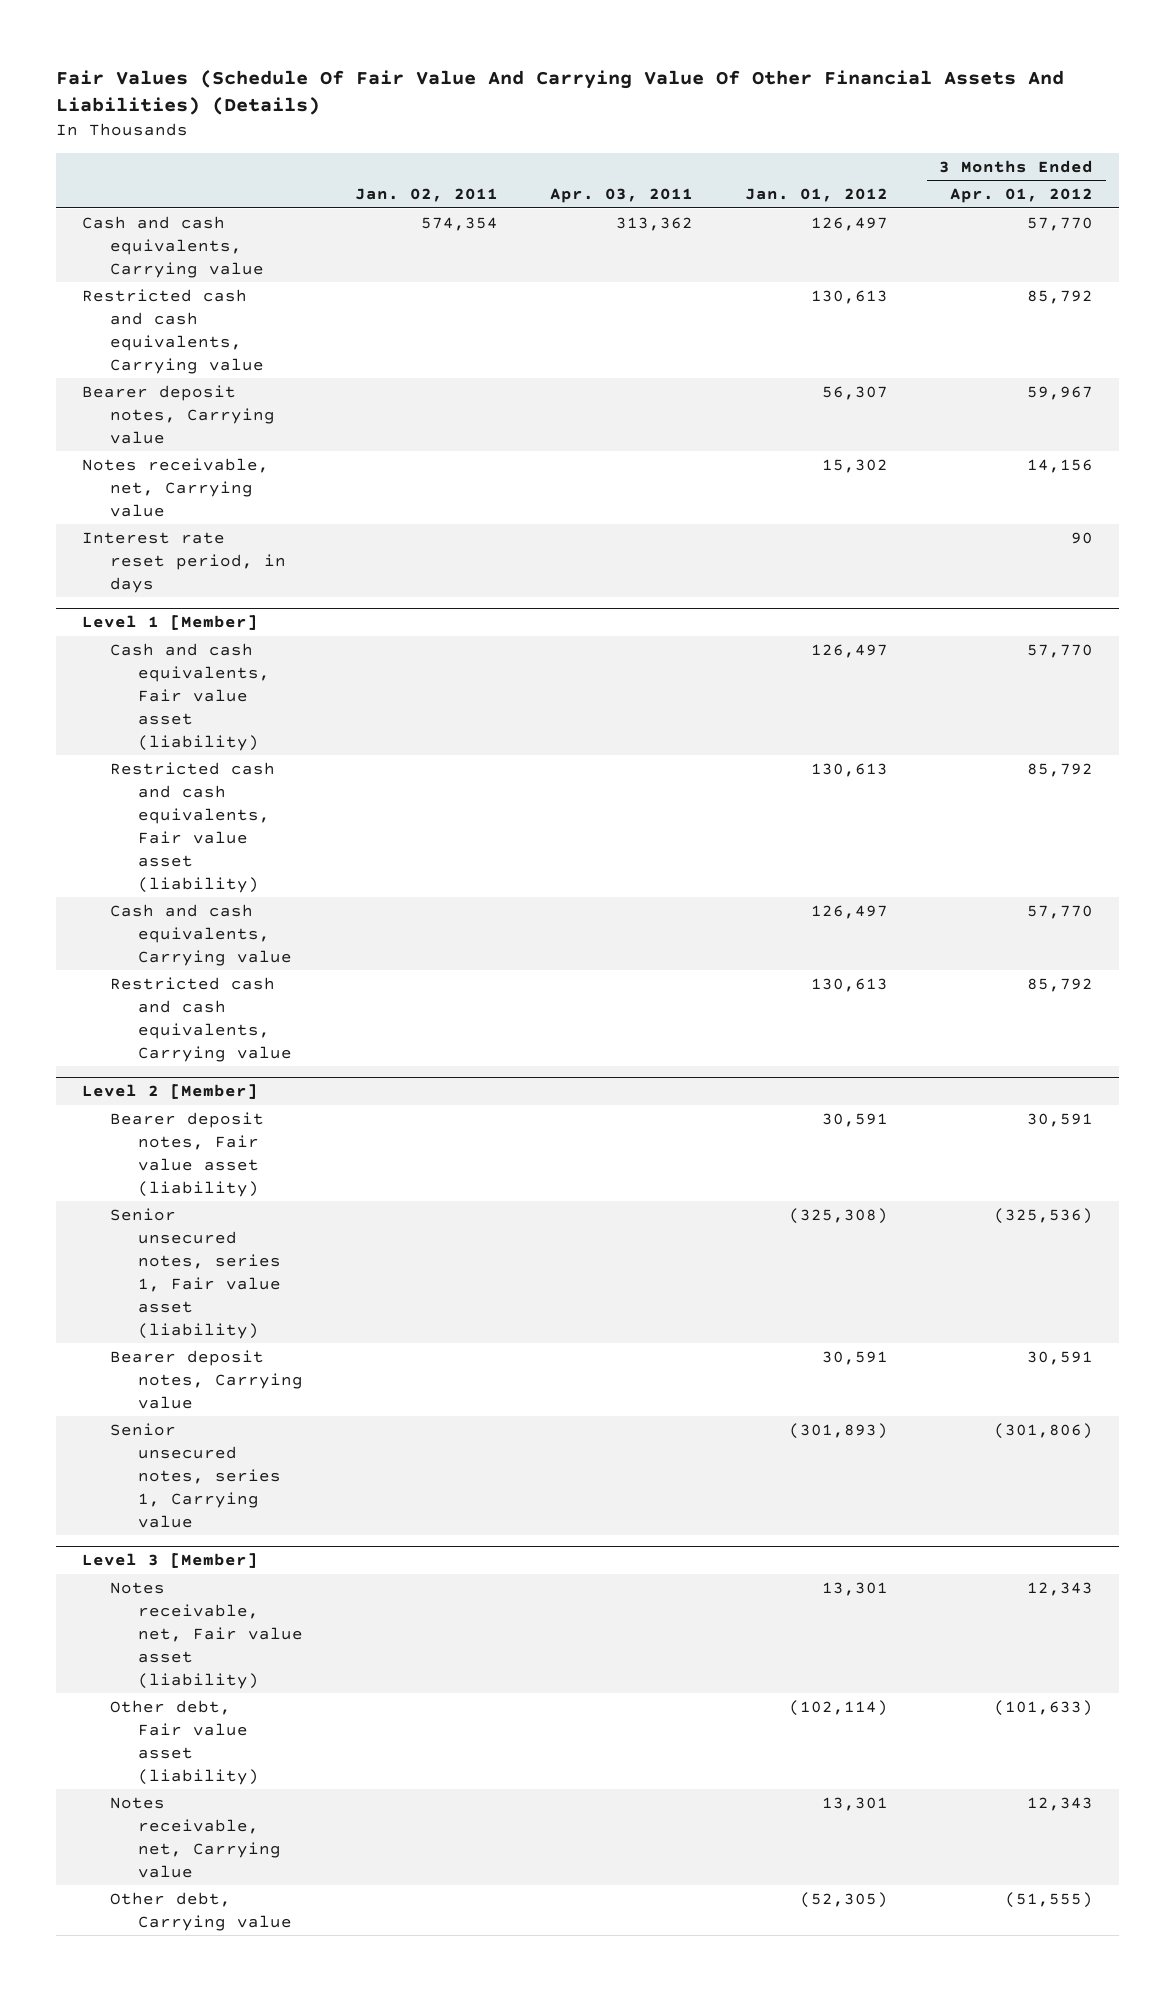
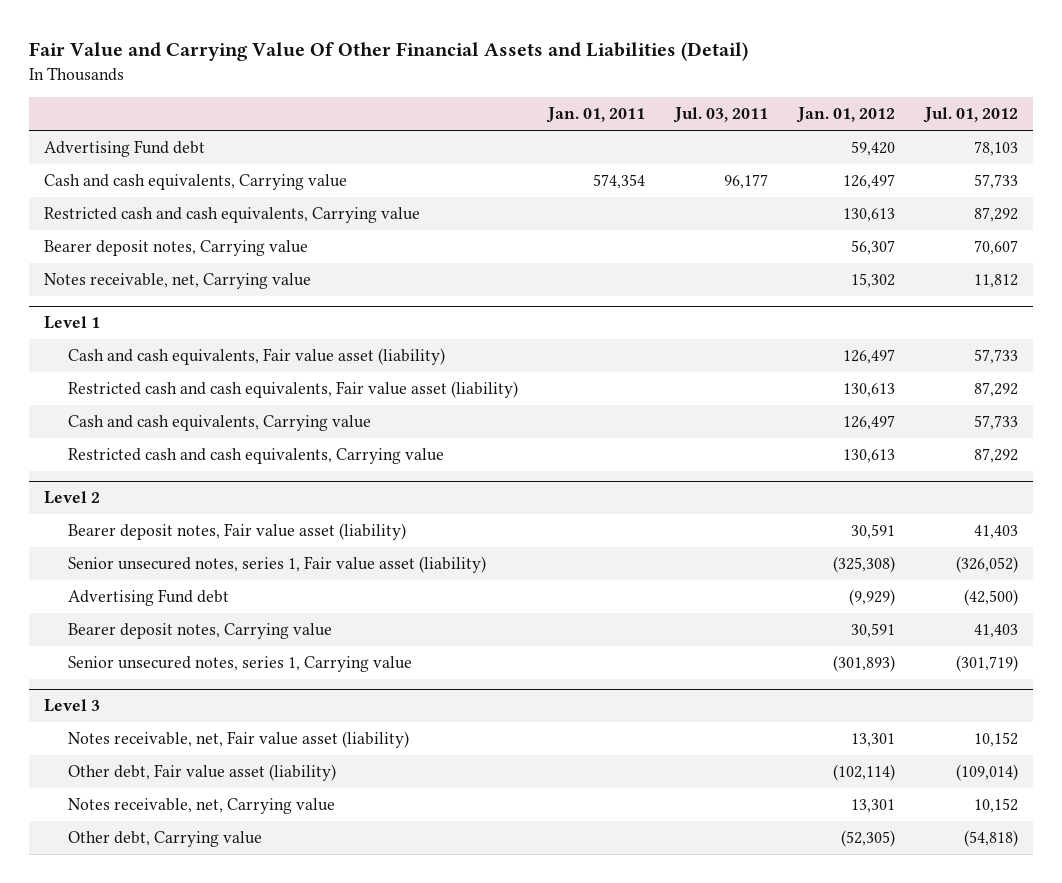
- Fair Values (Schedule Of Fair Value And Carrying Value Of Other Financial Assets And Liabilities) (Details)
+ Fair Value and Carrying Value Of Other Financial Assets and Liabilities (Detail)
- | Jan. 02, 2011 | Apr. 03, 2011 | Jan. 01, 2012 | 3 Months Ended Apr. 01, 2012
+ | Jan. 01, 2011 | Jul. 03, 2011 | Jan. 01, 2012 | Jul. 01, 2012
+ Advertising Fund debt | | | 59,420 | 78,103
- Interest rate reset period, in days | | | | 90
- Level 1 [Member]
+ Level 1
- Level 2 [Member]
+ Level 2
+ Advertising Fund debt | | | (9,929) | (42,500)
- Level 3 [Member]
+ Level 3

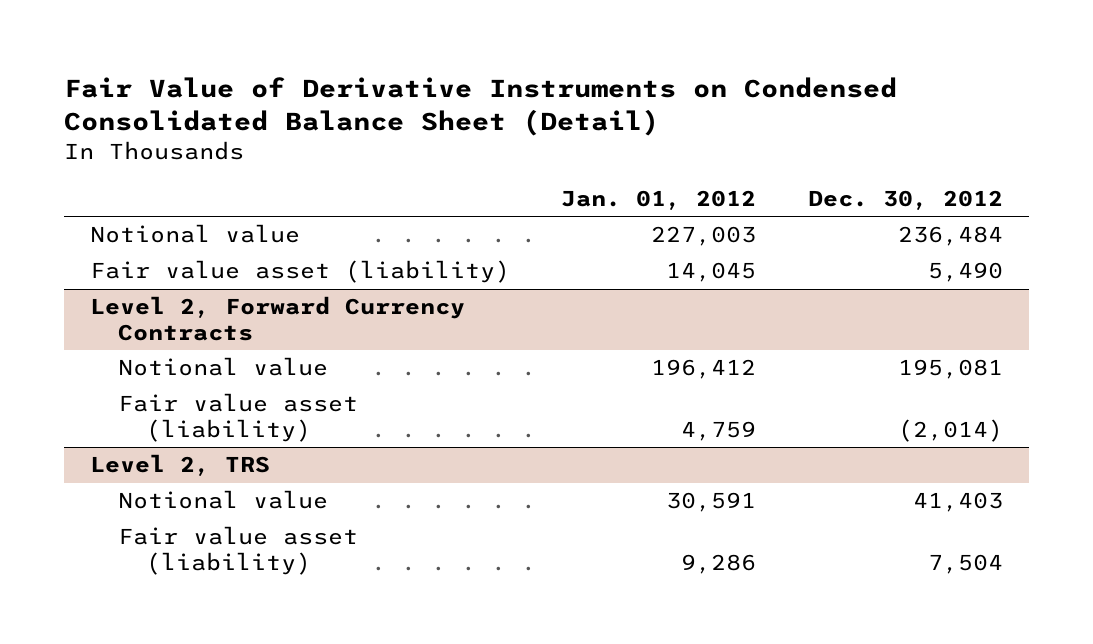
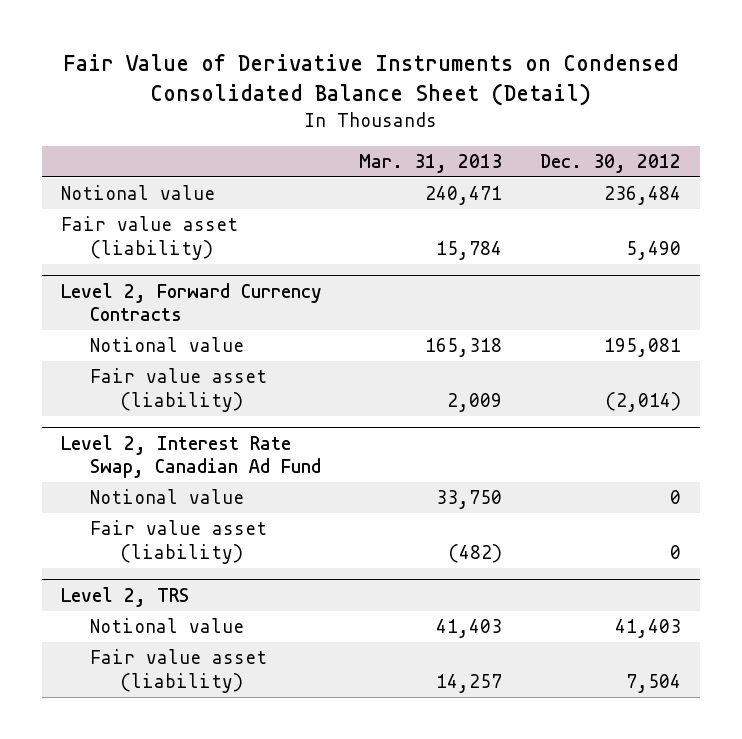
- | Jan. 01, 2012 | Dec. 30, 2012
+ | Mar. 31, 2013 | Dec. 30, 2012
+ Level 2, Interest Rate Swap, Canadian Ad Fund
+ Notional value | 33,750 | 0
+ Fair value asset (liability) | (482) | 0

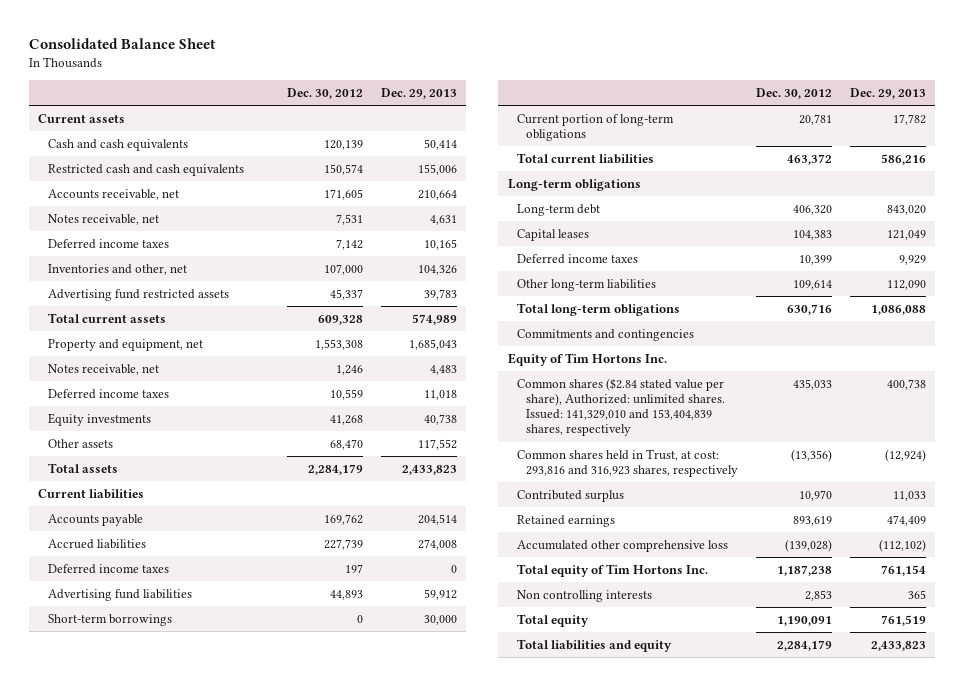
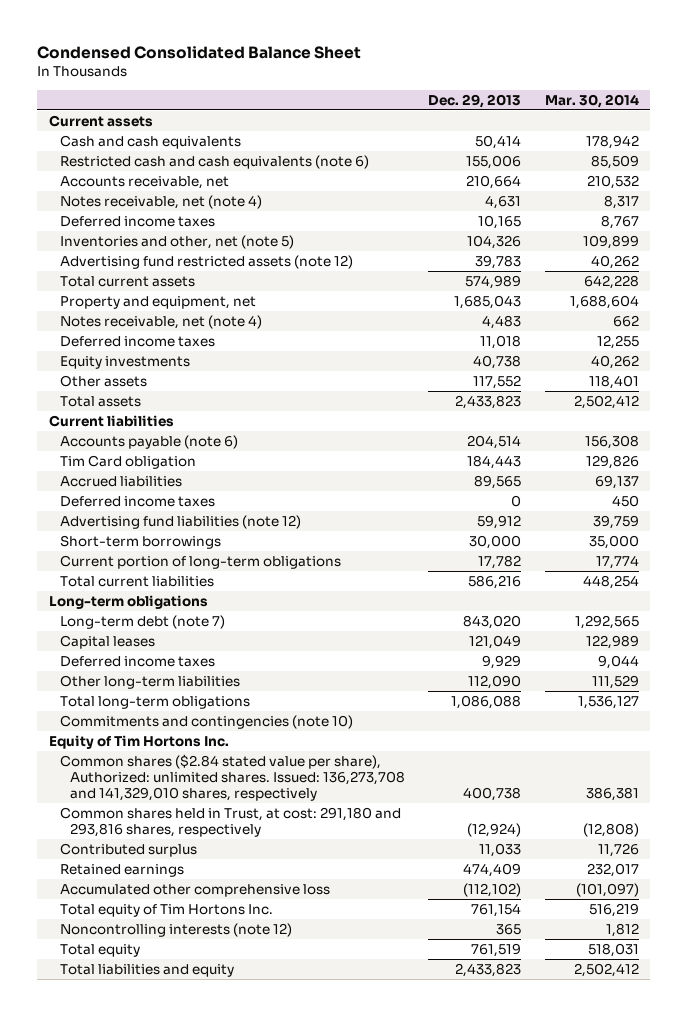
- Consolidated Balance Sheet
+ Condensed Consolidated Balance Sheet
- | Dec. 30, 2012 | Dec. 29, 2013
+ | Dec. 29, 2013 | Mar. 30, 2014
- Restricted cash and cash equivalents | 150,574 | 155,006
+ Restricted cash and cash equivalents (note 6) | 155,006 | 85,509
- Notes receivable, net | 7,531 | 4,631
+ Notes receivable, net (note 4) | 4,631 | 8,317
- Inventories and other, net | 107,000 | 104,326
- Advertising fund restricted assets | 45,337 | 39,783
+ Inventories and other, net (note 5) | 104,326 | 109,899
+ Advertising fund restricted assets (note 12) | 39,783 | 40,262
- Notes receivable, net | 1,246 | 4,483
+ Notes receivable, net (note 4) | 4,483 | 662
- Accounts payable | 169,762 | 204,514
- Accrued liabilities | 227,739 | 274,008
+ Accounts payable (note 6) | 204,514 | 156,308
+ Tim Card obligation | 184,443 | 129,826
+ Accrued liabilities | 89,565 | 69,137
- Advertising fund liabilities | 44,893 | 59,912
+ Advertising fund liabilities (note 12) | 59,912 | 39,759
- Long-term debt | 406,320 | 843,020
+ Long-term debt (note 7) | 843,020 | 1,292,565
- Commitments and contingencies
+ Commitments and contingencies (note 10)
- Common shares ($2.84 stated value per share), Authorized: unlimited shares. Issued: 141,329,010 and 153,404,839 shares, respectively | 435,033 | 400,738
- Common shares held in Trust, at cost: 293,816 and 316,923 shares, respectively | (13,356) | (12,924)
+ Common shares ($2.84 stated value per share), Authorized: unlimited shares. Issued: 136,273,708 and 141,329,010 shares, respectively | 400,738 | 386,381
+ Common shares held in Trust, at cost: 291,180 and 293,816 shares, respectively | (12,924) | (12,808)
- Non controlling interests | 2,853 | 365
+ Noncontrolling interests (note 12) | 365 | 1,812

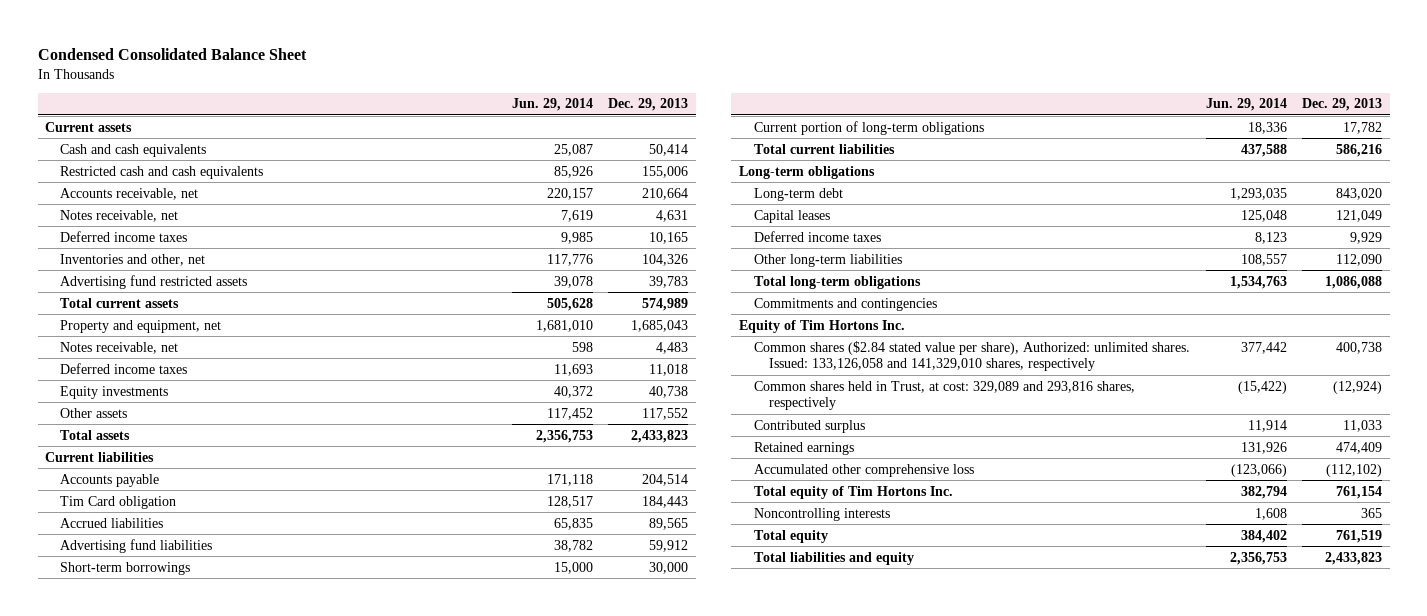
- | Dec. 29, 2013 | Mar. 30, 2014
+ | Jun. 29, 2014 | Dec. 29, 2013
- Restricted cash and cash equivalents (note 6) | 155,006 | 85,509
+ Restricted cash and cash equivalents | 85,926 | 155,006
- Notes receivable, net (note 4) | 4,631 | 8,317
+ Notes receivable, net | 7,619 | 4,631
- Inventories and other, net (note 5) | 104,326 | 109,899
- Advertising fund restricted assets (note 12) | 39,783 | 40,262
+ Inventories and other, net | 117,776 | 104,326
+ Advertising fund restricted assets | 39,078 | 39,783
- Notes receivable, net (note 4) | 4,483 | 662
+ Notes receivable, net | 598 | 4,483
- Accounts payable (note 6) | 204,514 | 156,308
+ Accounts payable | 171,118 | 204,514
- Deferred income taxes | 0 | 450
- Advertising fund liabilities (note 12) | 59,912 | 39,759
+ Advertising fund liabilities | 38,782 | 59,912
- Long-term debt (note 7) | 843,020 | 1,292,565
+ Long-term debt | 1,293,035 | 843,020
- Commitments and contingencies (note 10)
+ Commitments and contingencies
- Common shares ($2.84 stated value per share), Authorized: unlimited shares. Issued: 136,273,708 and 141,329,010 shares, respectively | 400,738 | 386,381
- Common shares held in Trust, at cost: 291,180 and 293,816 shares, respectively | (12,924) | (12,808)
+ Common shares ($2.84 stated value per share), Authorized: unlimited shares. Issued: 133,126,058 and 141,329,010 shares, respectively | 377,442 | 400,738
+ Common shares held in Trust, at cost: 329,089 and 293,816 shares, respectively | (15,422) | (12,924)
- Noncontrolling interests (note 12) | 365 | 1,812
+ Noncontrolling interests | 1,608 | 365

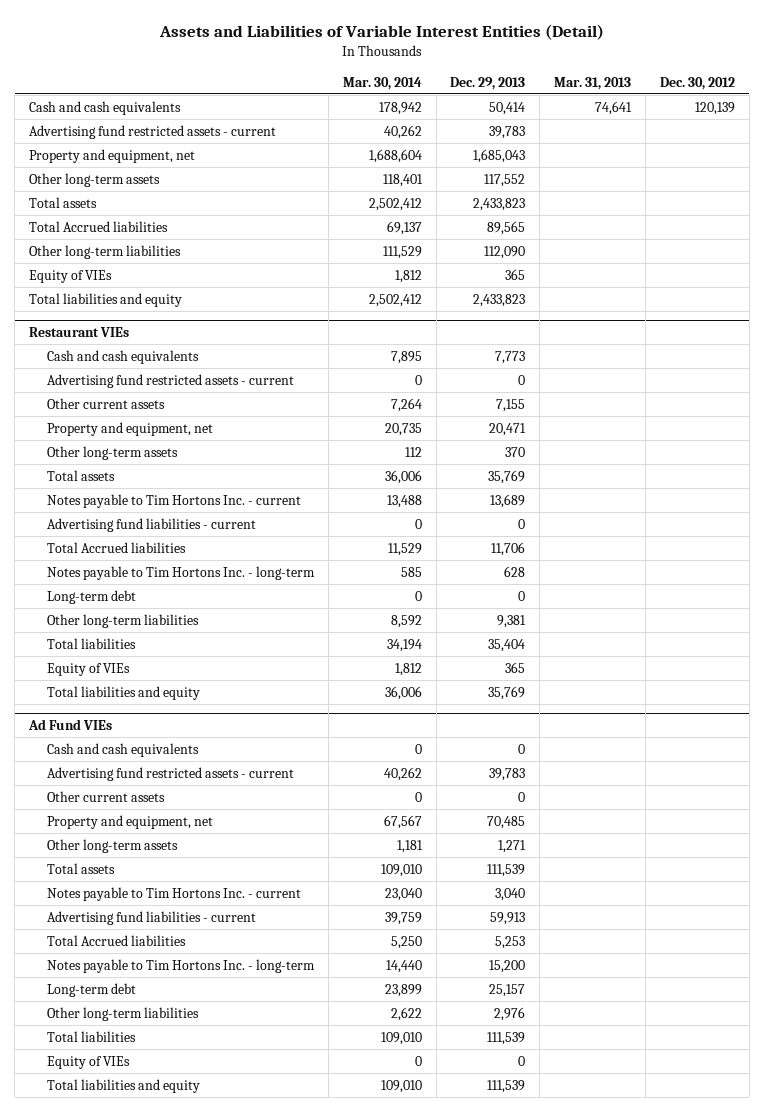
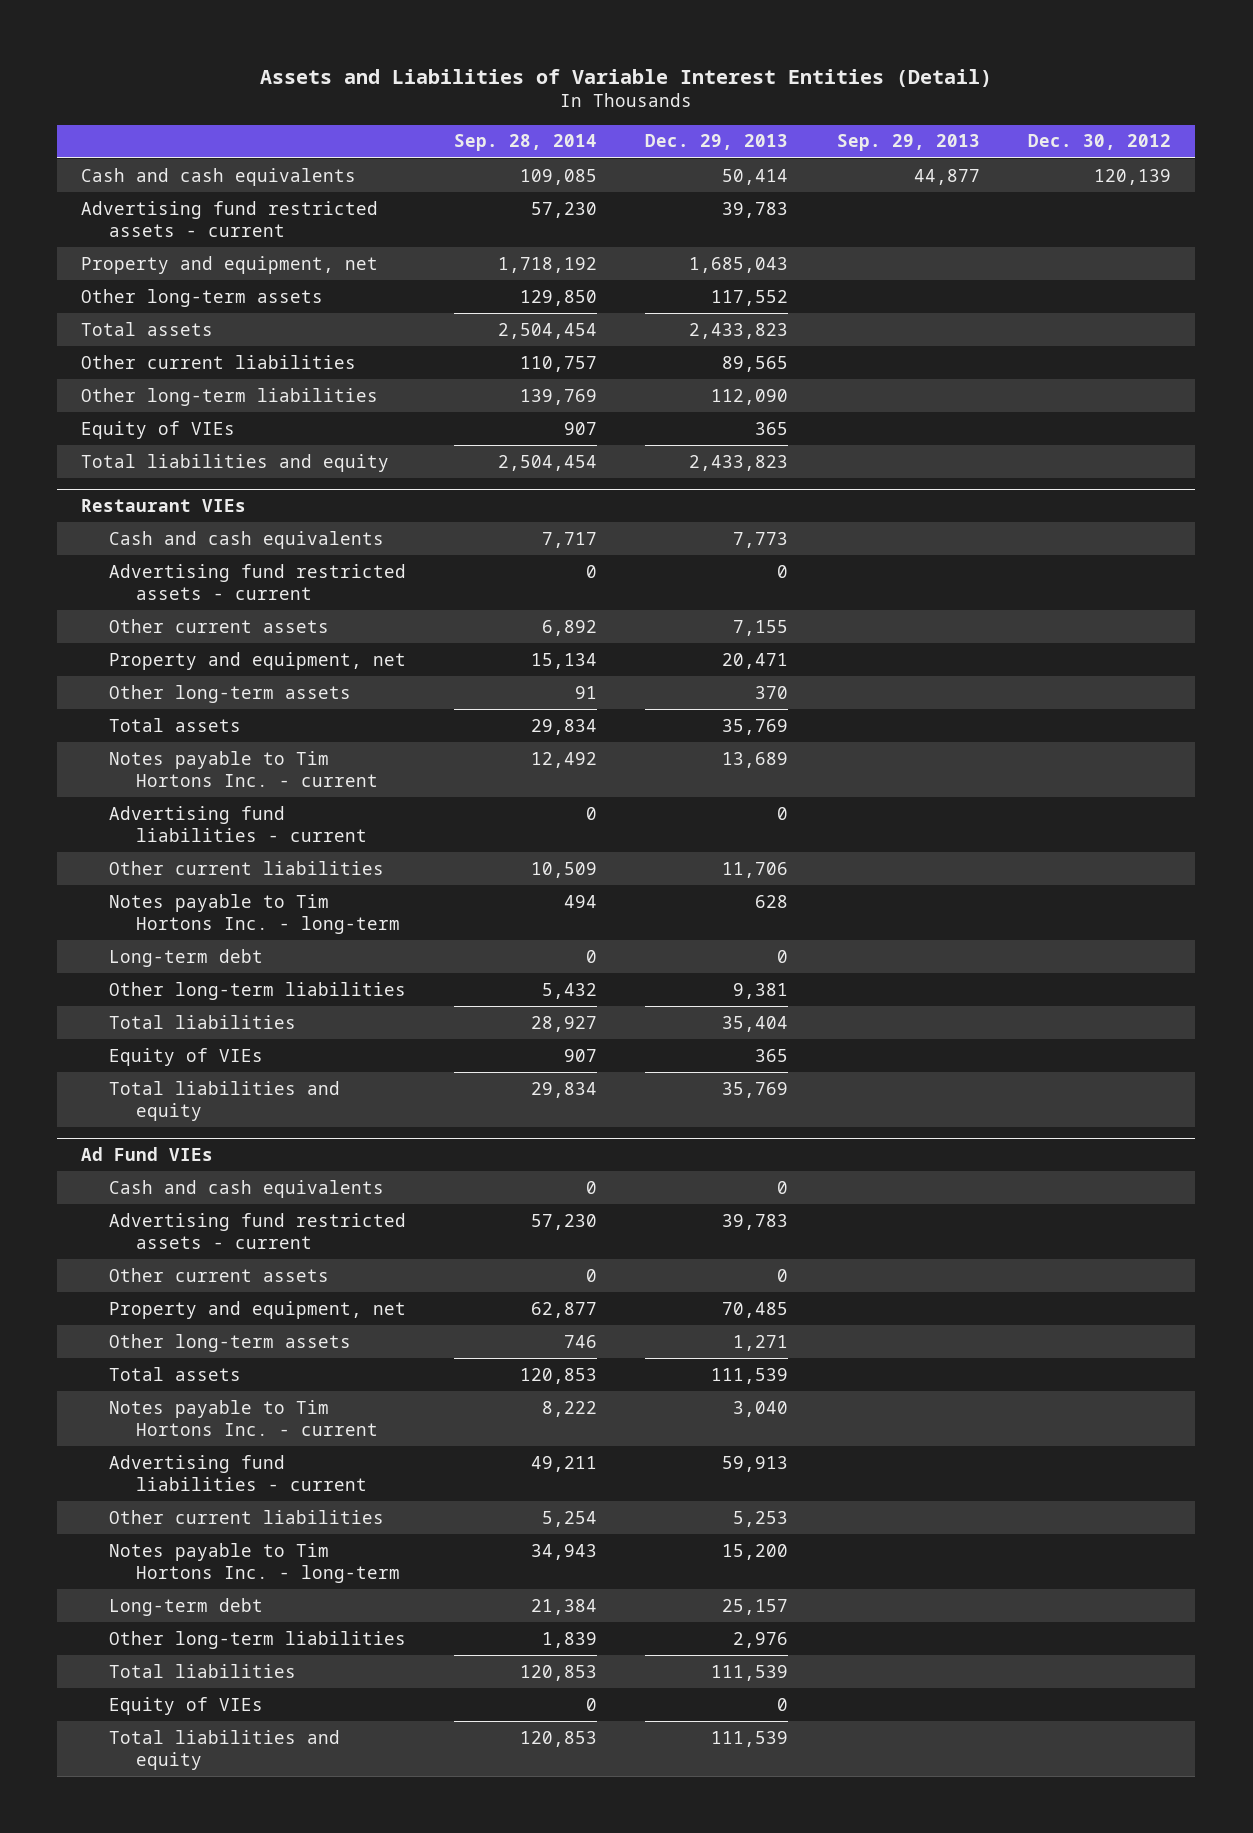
- | Mar. 30, 2014 | Dec. 29, 2013 | Mar. 31, 2013 | Dec. 30, 2012
+ | Sep. 28, 2014 | Dec. 29, 2013 | Sep. 29, 2013 | Dec. 30, 2012
- Total Accrued liabilities | 69,137 | 89,565 | |
+ Other current liabilities | 110,757 | 89,565 | |
@ Restaurant VIEs
- Total Accrued liabilities | 11,529 | 11,706 | |
+ Other current liabilities | 10,509 | 11,706 | |
@ Ad Fund VIEs
- Total Accrued liabilities | 5,250 | 5,253 | |
+ Other current liabilities | 5,254 | 5,253 | |

